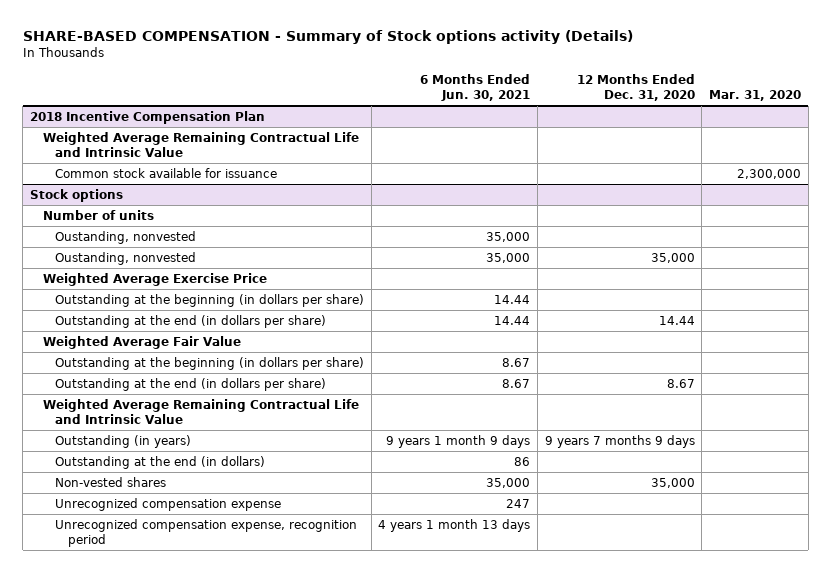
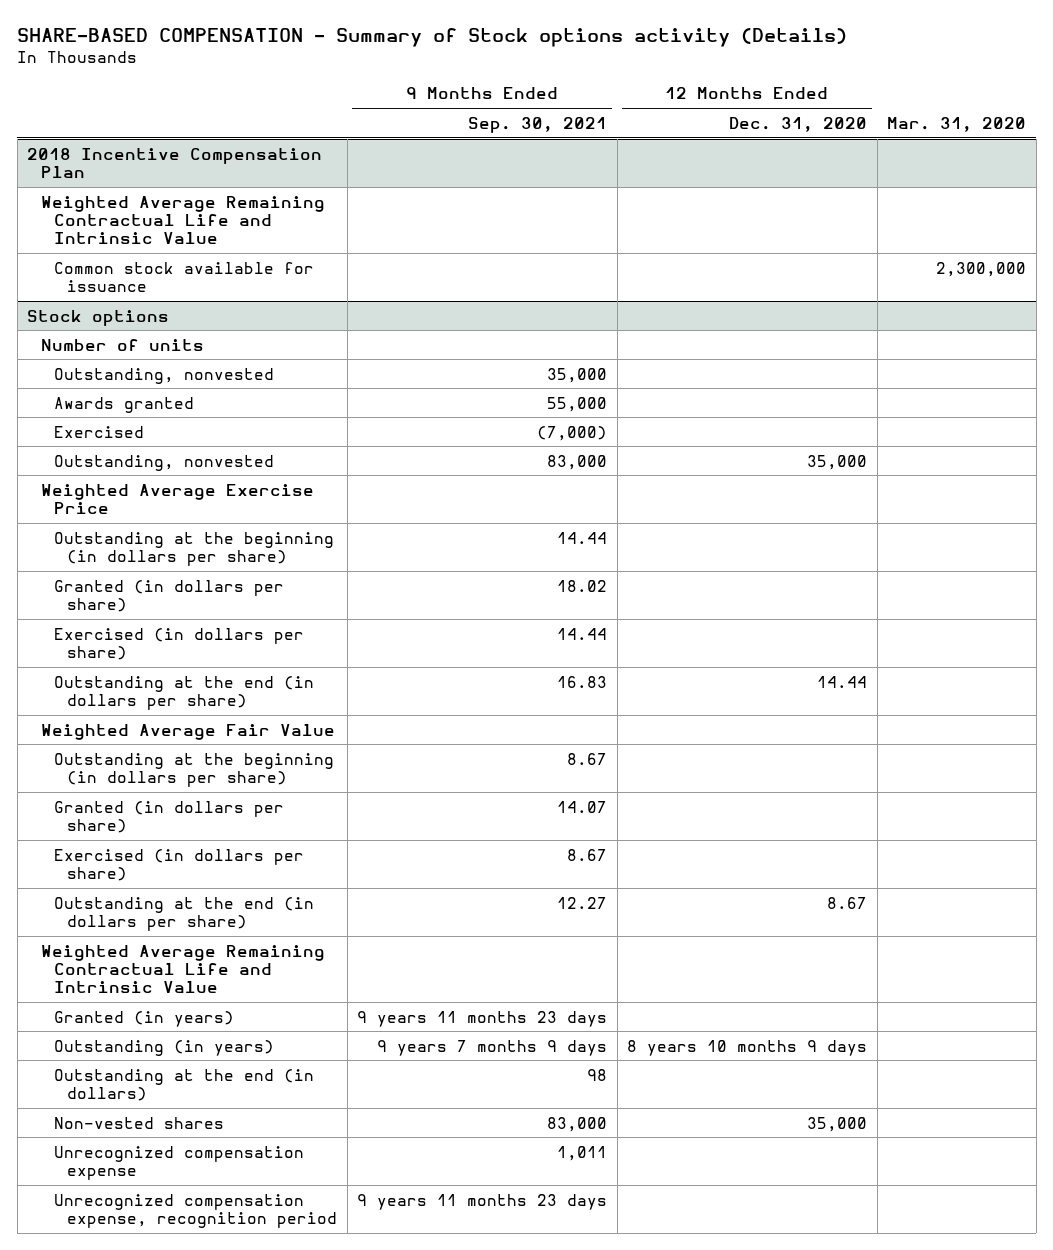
- | 6 Months Ended Jun. 30, 2021 | 12 Months Ended Dec. 31, 2020 | Mar. 31, 2020
+ | 9 Months Ended Sep. 30, 2021 | 12 Months Ended Dec. 31, 2020 | Mar. 31, 2020
@ Stock options
- Oustanding, nonvested | 35,000 | |
- Oustanding, nonvested | 35,000 | 35,000 |
+ Outstanding, nonvested | 35,000 | |
+ Awards granted | 55,000 | |
+ Exercised | (7,000) | |
+ Outstanding, nonvested | 83,000 | 35,000 |
+ Granted (in dollars per share) | 18.02 | |
+ Exercised (in dollars per share) | 14.44 | |
+ Granted (in dollars per share) | 14.07 | |
+ Exercised (in dollars per share) | 8.67 | |
- Outstanding (in years) | 9 years 1 month 9 days | 9 years 7 months 9 days |
+ Granted (in years) | 9 years 11 months 23 days | |
+ Outstanding (in years) | 9 years 7 months 9 days | 8 years 10 months 9 days |

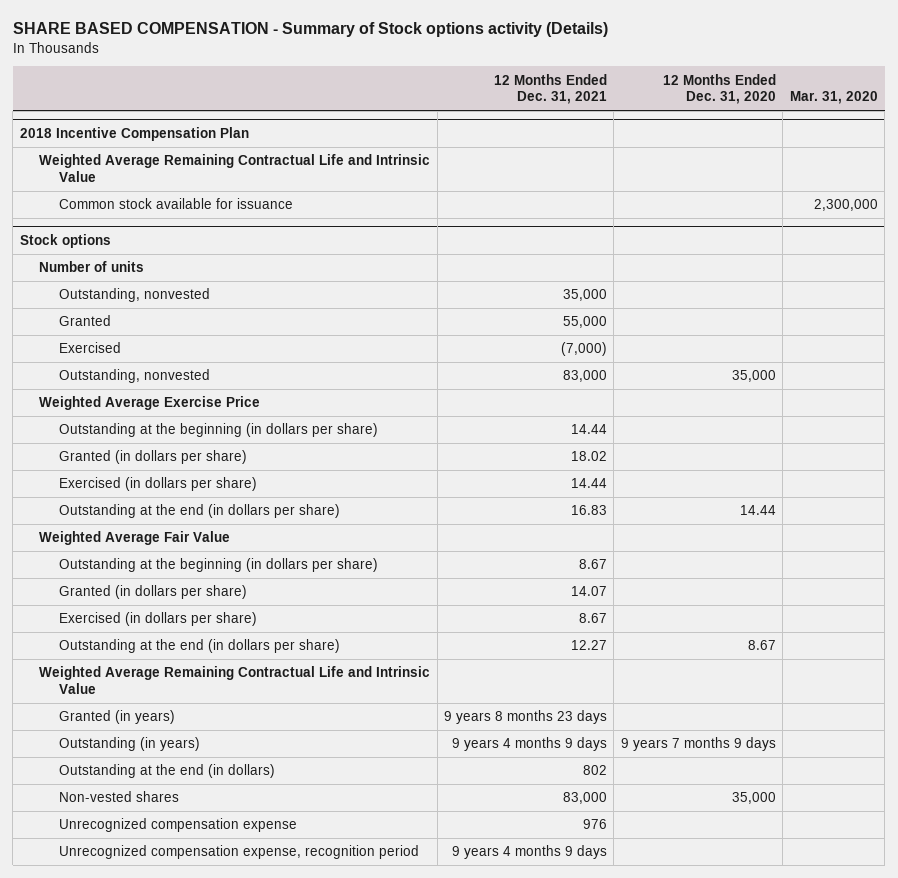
- SHARE-BASED COMPENSATION - Summary of Stock options activity (Details)
+ SHARE BASED COMPENSATION - Summary of Stock options activity (Details)
- | 9 Months Ended Sep. 30, 2021 | 12 Months Ended Dec. 31, 2020 | Mar. 31, 2020
+ | 12 Months Ended Dec. 31, 2021 | 12 Months Ended Dec. 31, 2020 | Mar. 31, 2020
@ Stock options
- Awards granted | 55,000 | |
+ Granted | 55,000 | |
- Outstanding (in years) | 9 years 7 months 9 days | 8 years 10 months 9 days |
+ Outstanding (in years) | 9 years 4 months 9 days | 9 years 7 months 9 days |

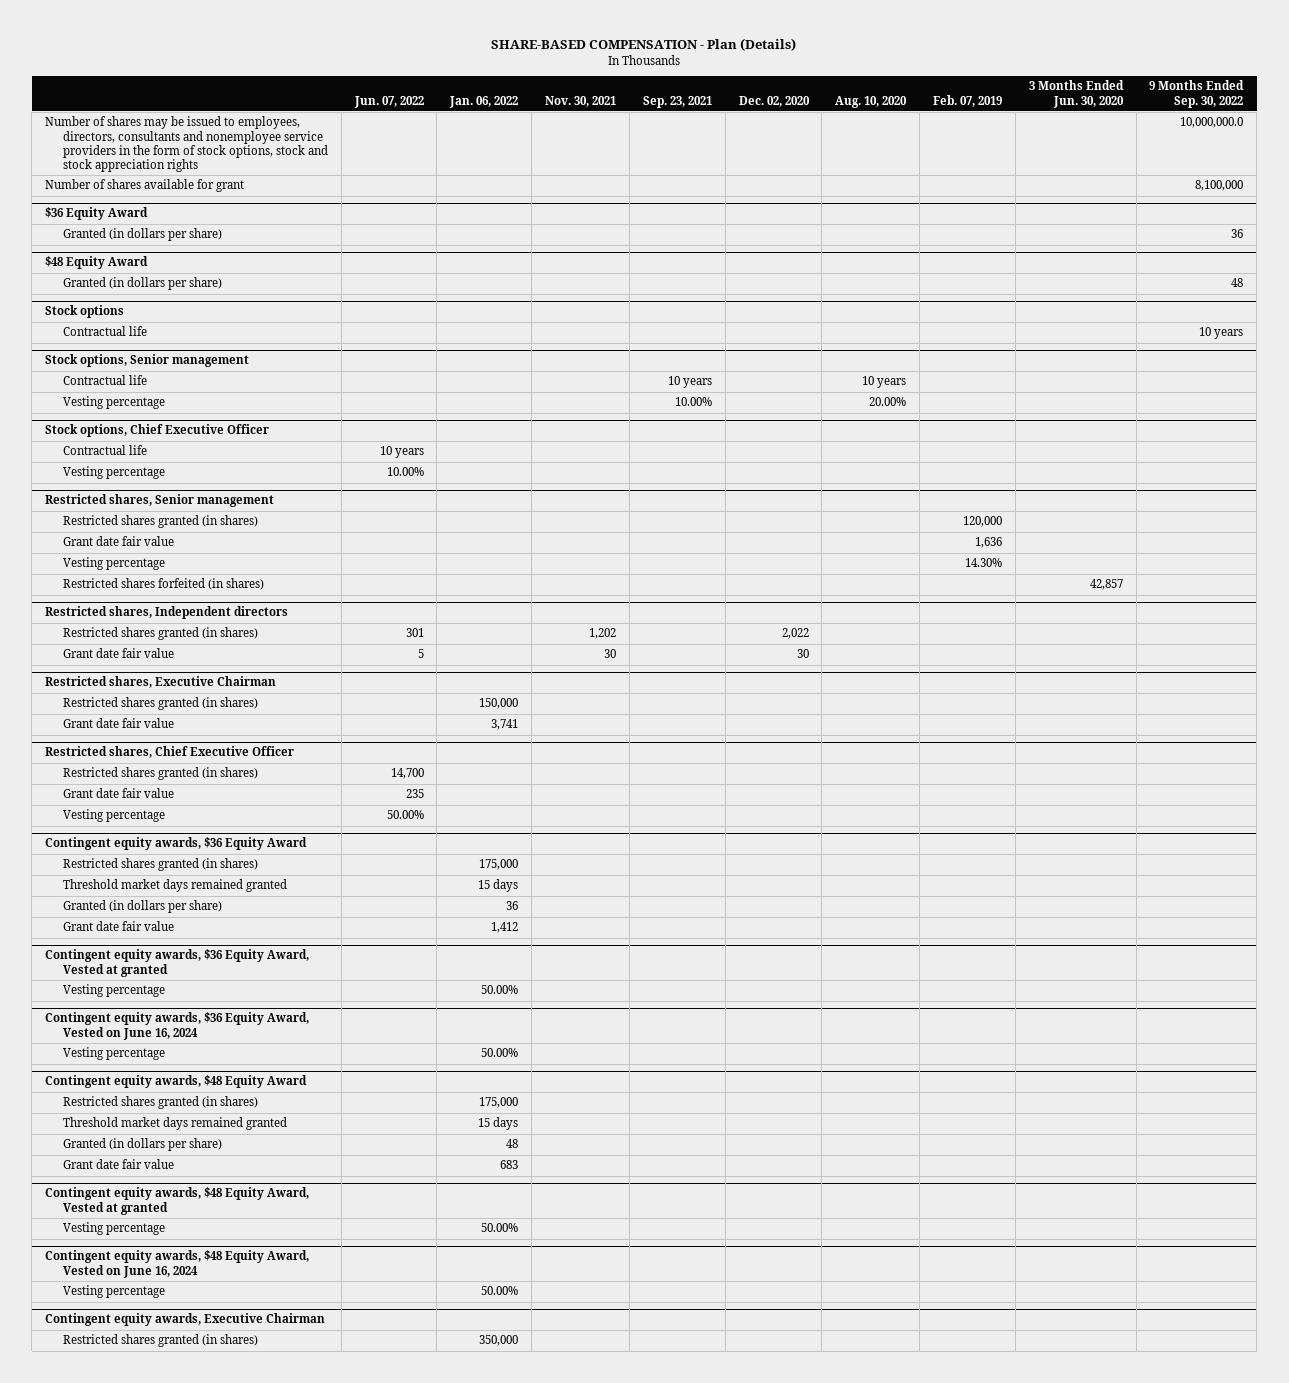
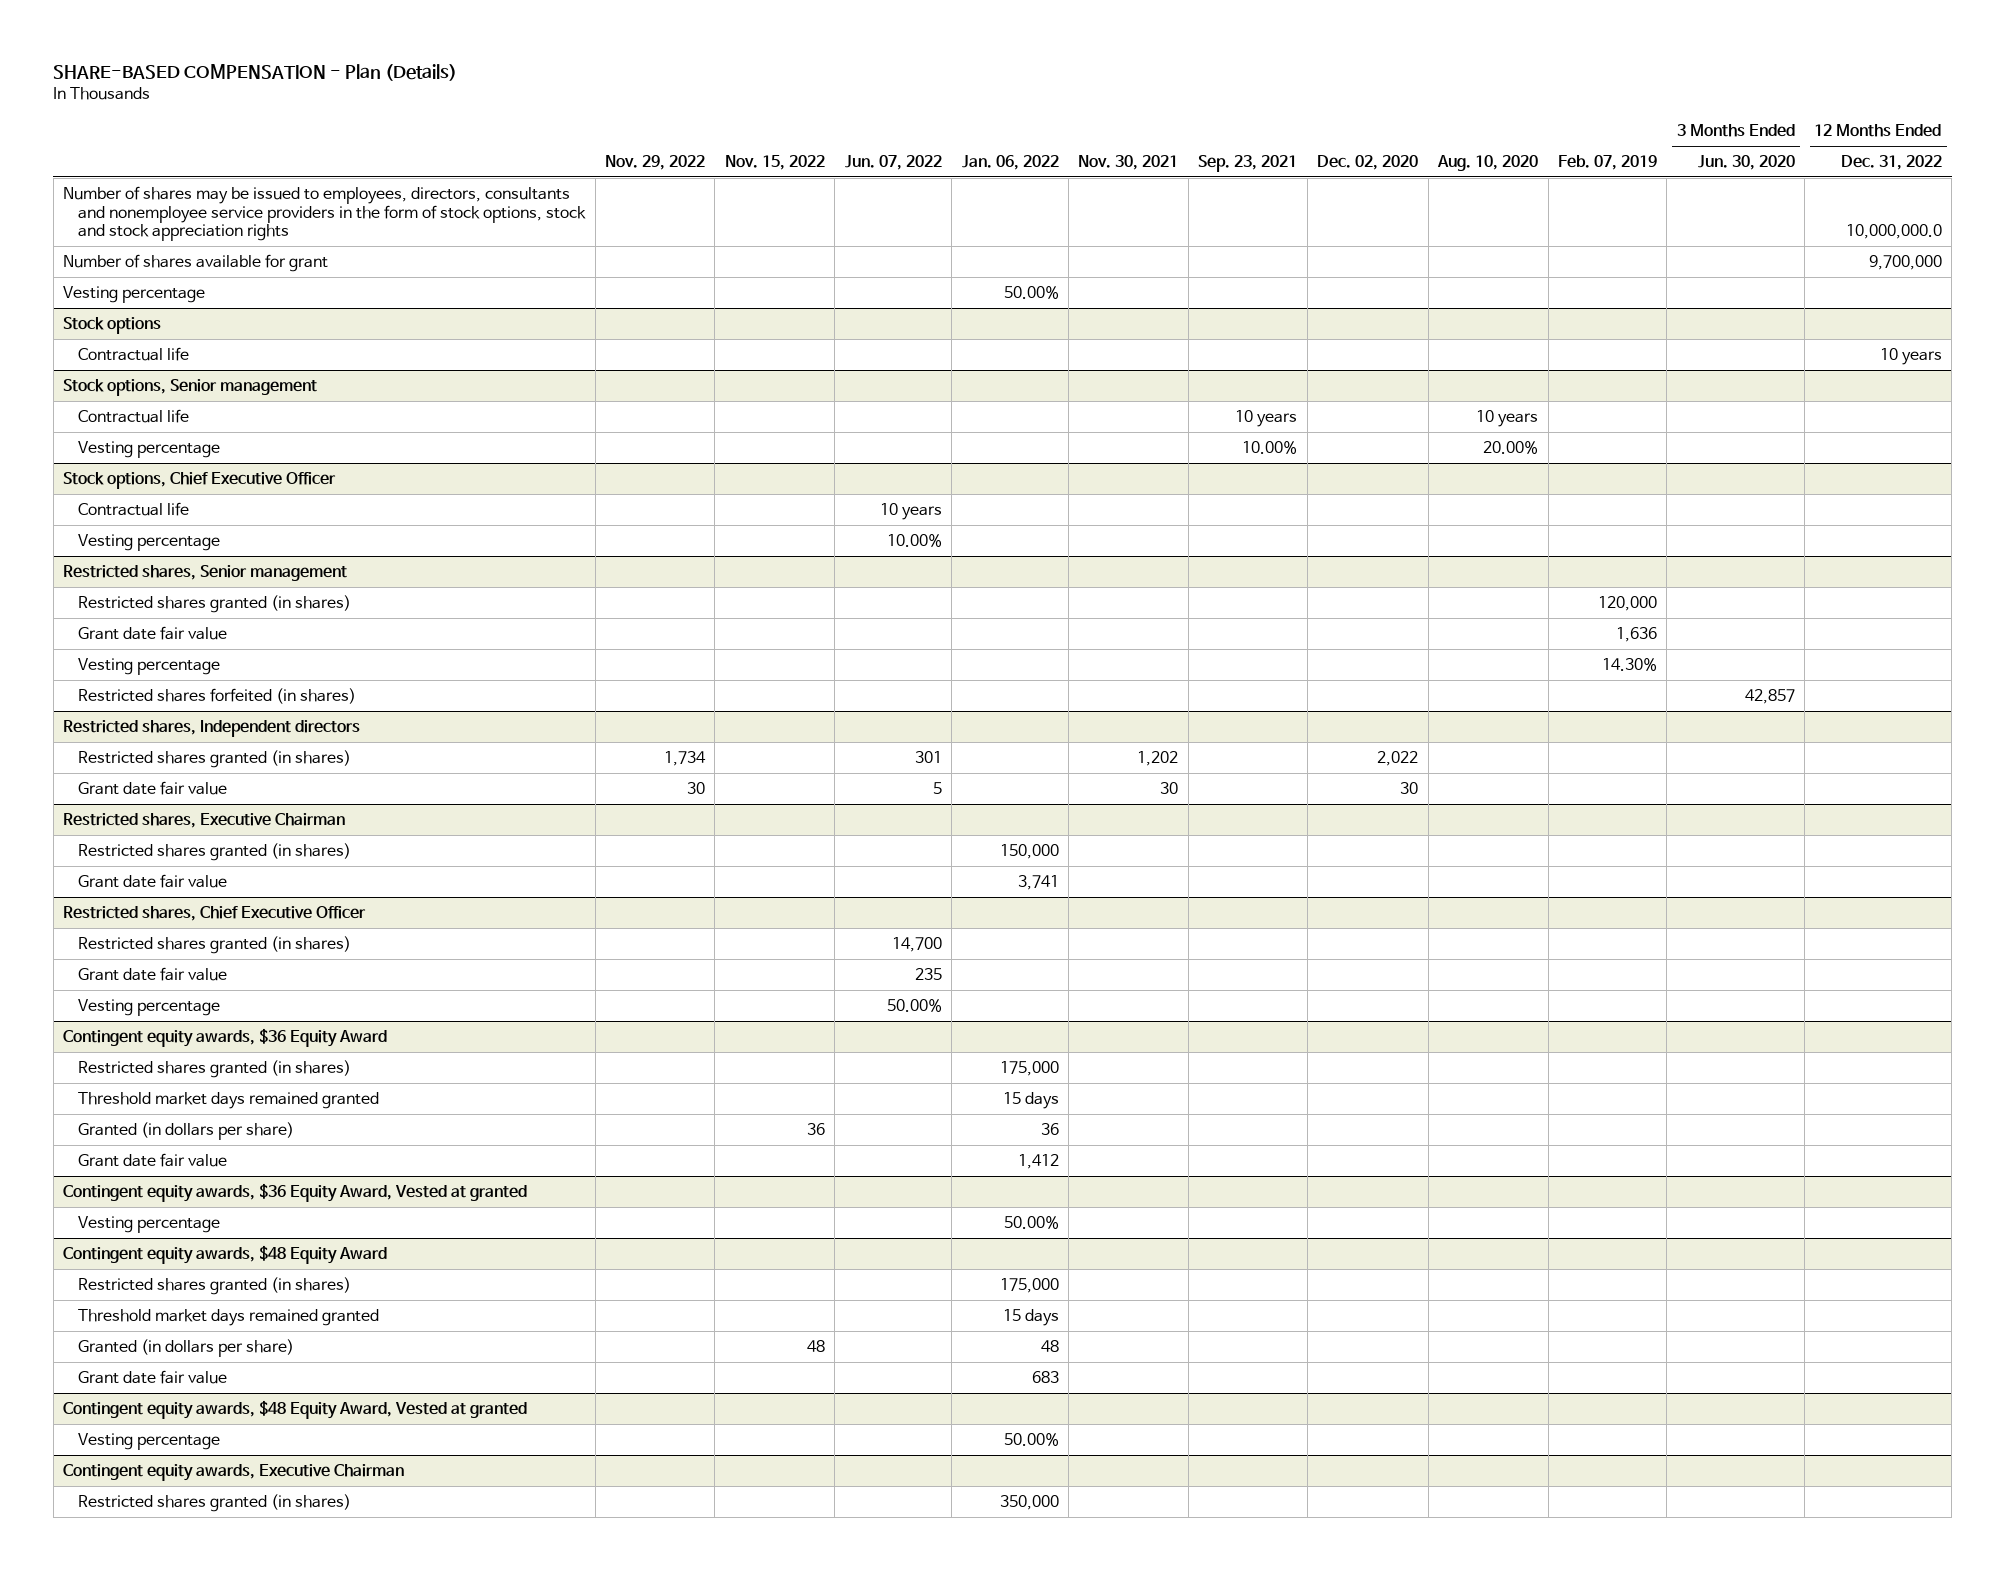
- | Jun. 07, 2022 | Jan. 06, 2022 | Nov. 30, 2021 | Sep. 23, 2021 | Dec. 02, 2020 | Aug. 10, 2020 | Feb. 07, 2019 | 3 Months Ended Jun. 30, 2020 | 9 Months Ended Sep. 30, 2022
+ | Nov. 29, 2022 | Nov. 15, 2022 | Jun. 07, 2022 | Jan. 06, 2022 | Nov. 30, 2021 | Sep. 23, 2021 | Dec. 02, 2020 | Aug. 10, 2020 | Feb. 07, 2019 | 3 Months Ended Jun. 30, 2020 | 12 Months Ended Dec. 31, 2022
- $36 Equity Award
- Granted (in dollars per share) | | | | | | | | | 36
- $48 Equity Award
- Granted (in dollars per share) | | | | | | | | | 48
+ Vesting percentage | | | | 50.00% | | | | | | |
- Contingent equity awards, $36 Equity Award, Vested on June 16, 2024
- Vesting percentage | | 50.00% | | | | | | |
- Contingent equity awards, $48 Equity Award, Vested on June 16, 2024
- Vesting percentage | | 50.00% | | | | | | |

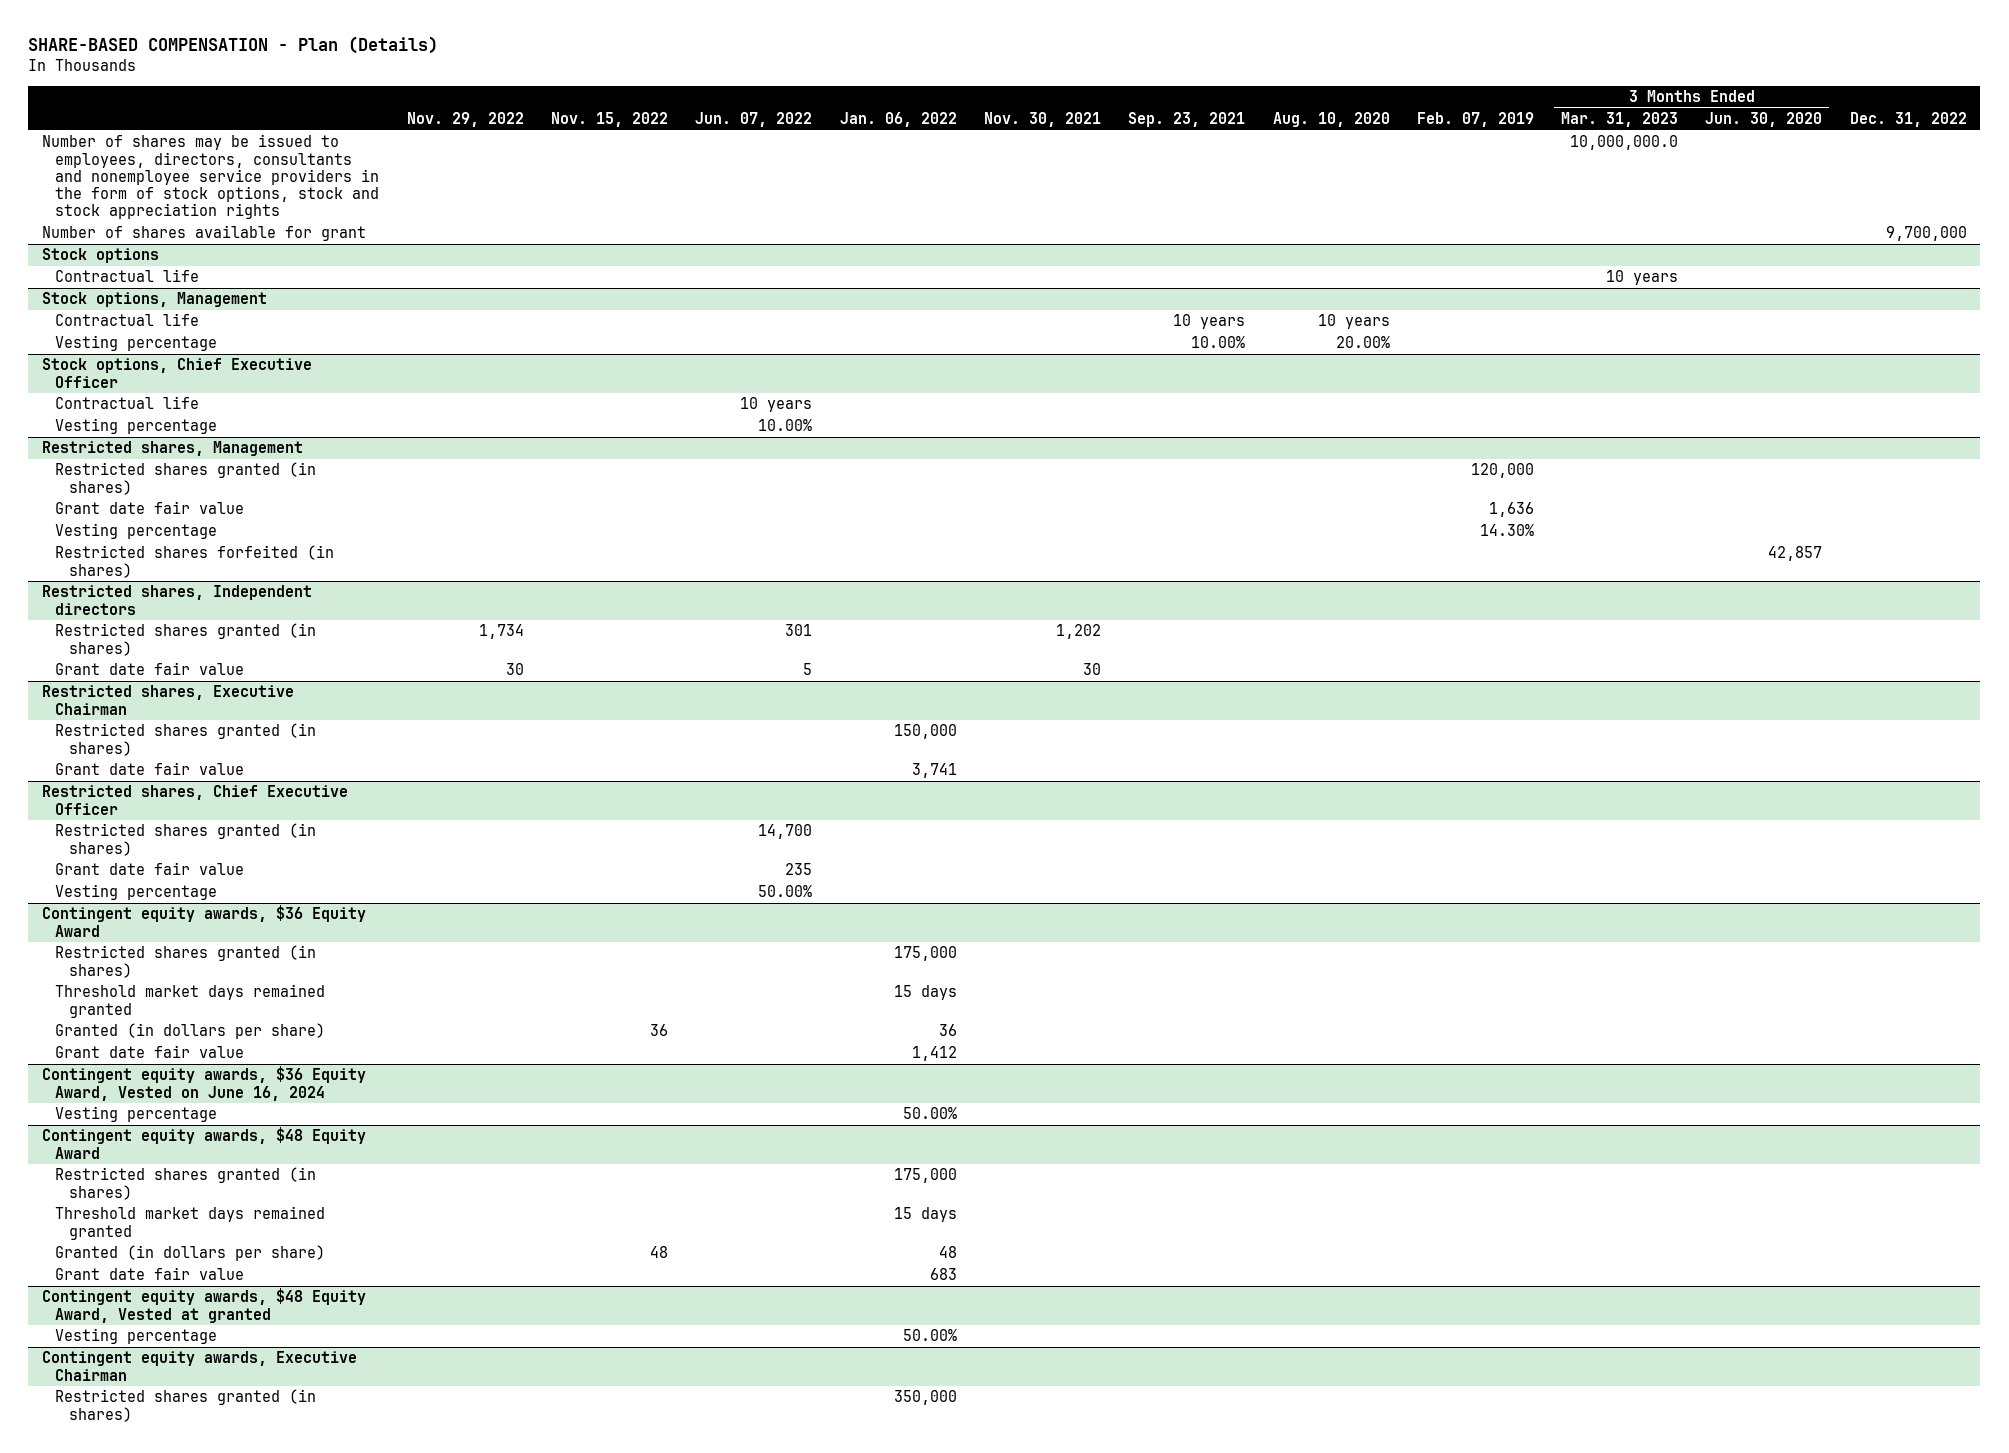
- | Nov. 29, 2022 | Nov. 15, 2022 | Jun. 07, 2022 | Jan. 06, 2022 | Nov. 30, 2021 | Sep. 23, 2021 | Dec. 02, 2020 | Aug. 10, 2020 | Feb. 07, 2019 | 3 Months Ended Jun. 30, 2020 | 12 Months Ended Dec. 31, 2022
+ | Nov. 29, 2022 | Nov. 15, 2022 | Jun. 07, 2022 | Jan. 06, 2022 | Nov. 30, 2021 | Sep. 23, 2021 | Aug. 10, 2020 | Feb. 07, 2019 | 3 Months Ended Mar. 31, 2023 | 3 Months Ended Jun. 30, 2020 | Dec. 31, 2022
- Vesting percentage | | | | 50.00% | | | | | | |
- Stock options, Senior management
+ Stock options, Management
- Restricted shares, Senior management
+ Restricted shares, Management
- Contingent equity awards, $36 Equity Award, Vested at granted
+ Contingent equity awards, $36 Equity Award, Vested on June 16, 2024

